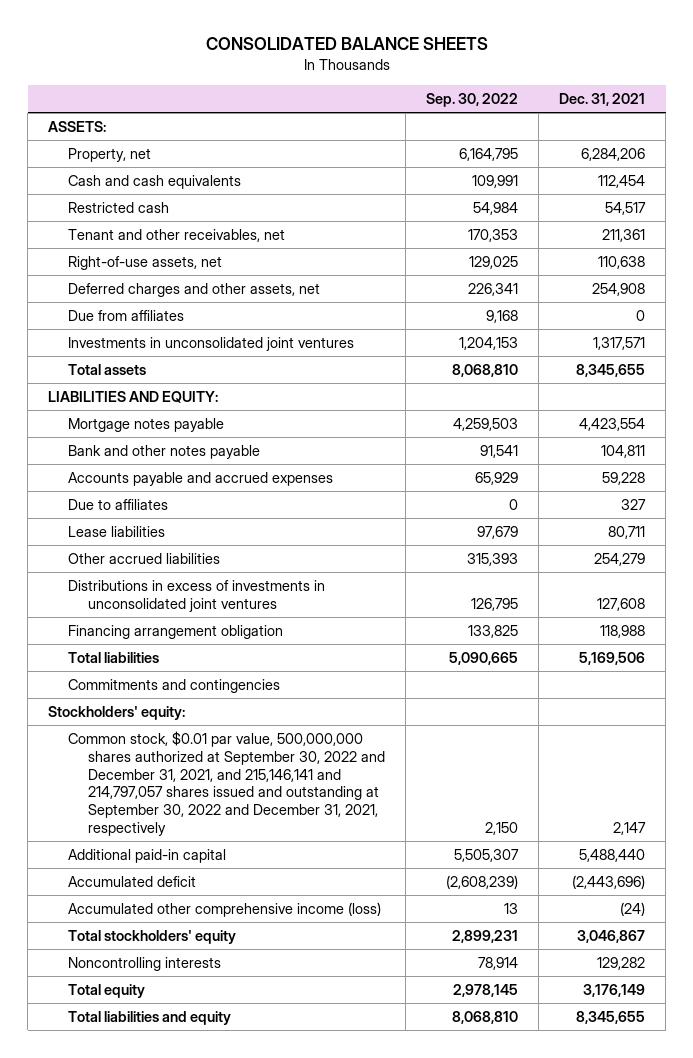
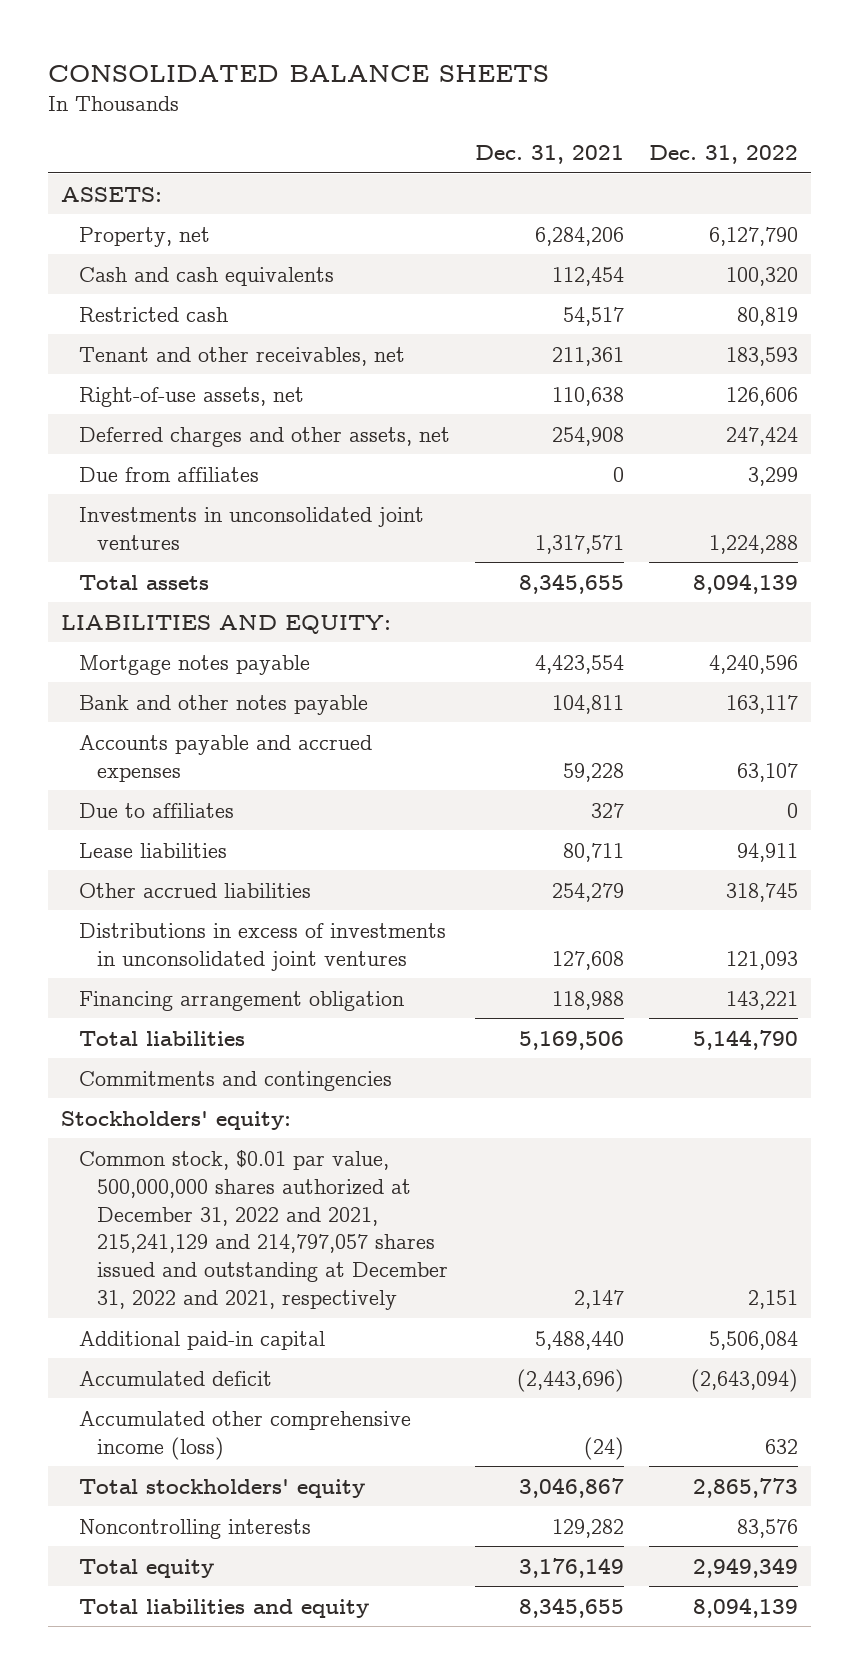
- | Sep. 30, 2022 | Dec. 31, 2021
+ | Dec. 31, 2021 | Dec. 31, 2022
- Common stock, $0.01 par value, 500,000,000 shares authorized at September 30, 2022 and December 31, 2021, and 215,146,141 and 214,797,057 shares issued and outstanding at September 30, 2022 and December 31, 2021, respectively | 2,150 | 2,147
+ Common stock, $0.01 par value, 500,000,000 shares authorized at December 31, 2022 and 2021, 215,241,129 and 214,797,057 shares issued and outstanding at December 31, 2022 and 2021, respectively | 2,147 | 2,151

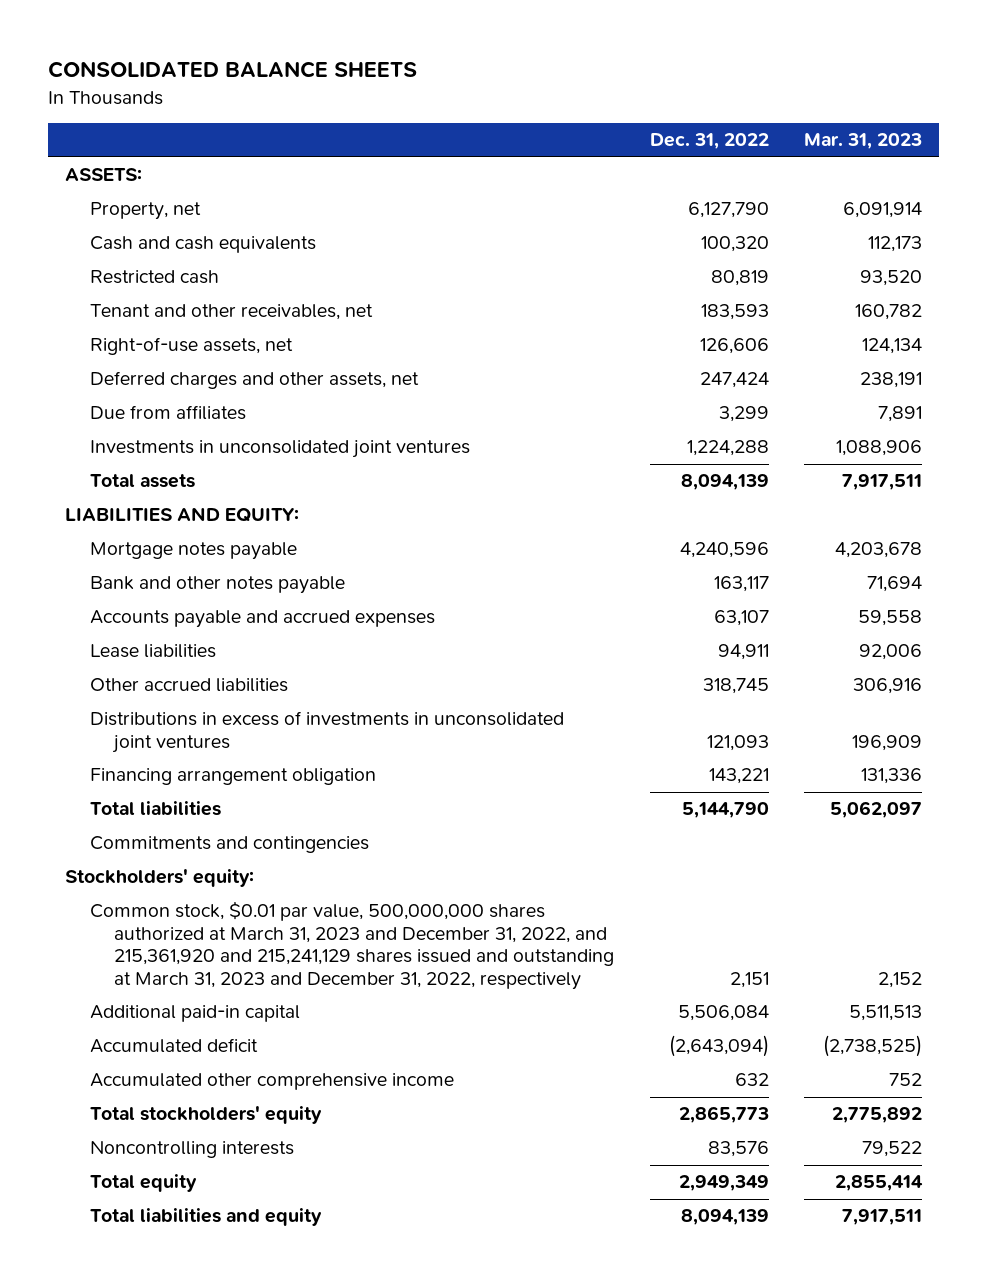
- | Dec. 31, 2021 | Dec. 31, 2022
+ | Dec. 31, 2022 | Mar. 31, 2023
- Due to affiliates | 327 | 0
- Common stock, $0.01 par value, 500,000,000 shares authorized at December 31, 2022 and 2021, 215,241,129 and 214,797,057 shares issued and outstanding at December 31, 2022 and 2021, respectively | 2,147 | 2,151
+ Common stock, $0.01 par value, 500,000,000 shares authorized at March 31, 2023 and December 31, 2022, and 215,361,920 and 215,241,129 shares issued and outstanding at March 31, 2023 and December 31, 2022, respectively | 2,151 | 2,152
- Accumulated other comprehensive income (loss) | (24) | 632
+ Accumulated other comprehensive income | 632 | 752

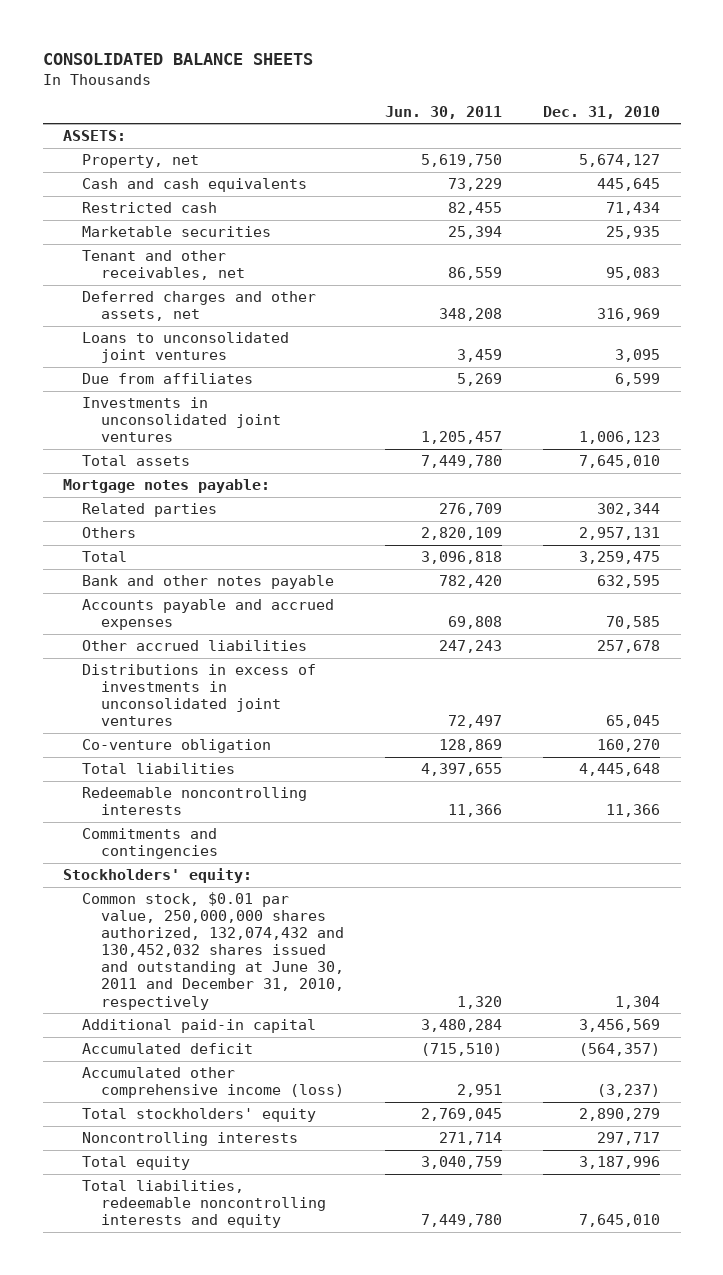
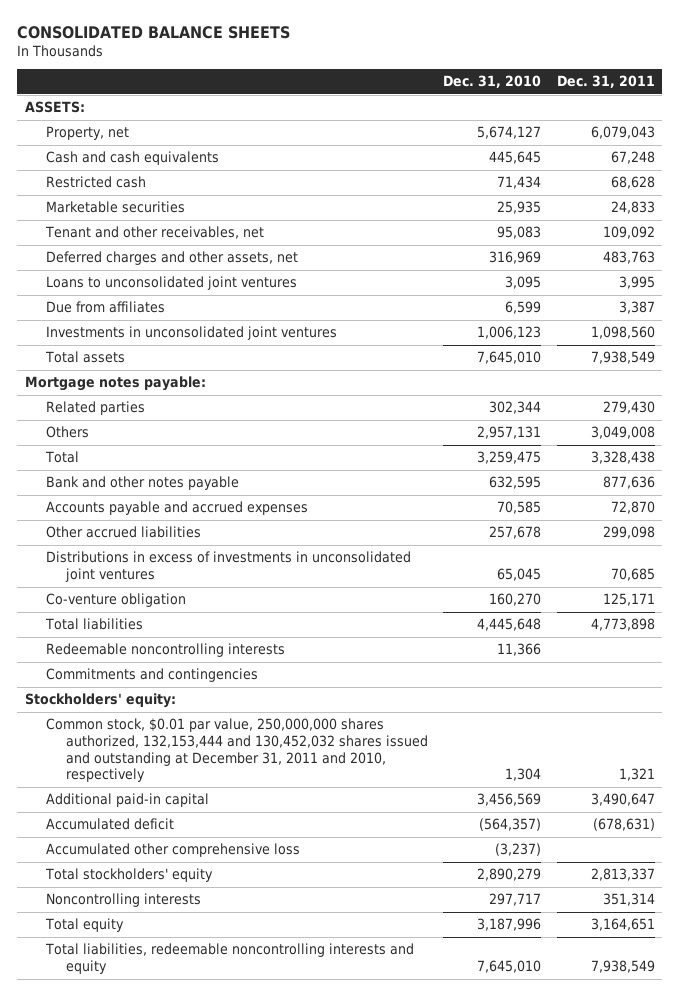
- | Jun. 30, 2011 | Dec. 31, 2010
+ | Dec. 31, 2010 | Dec. 31, 2011
- Common stock, $0.01 par value, 250,000,000 shares authorized, 132,074,432 and 130,452,032 shares issued and outstanding at June 30, 2011 and December 31, 2010, respectively | 1,320 | 1,304
+ Common stock, $0.01 par value, 250,000,000 shares authorized, 132,153,444 and 130,452,032 shares issued and outstanding at December 31, 2011 and 2010, respectively | 1,304 | 1,321
- Accumulated other comprehensive income (loss) | 2,951 | (3,237)
+ Accumulated other comprehensive loss | (3,237) |

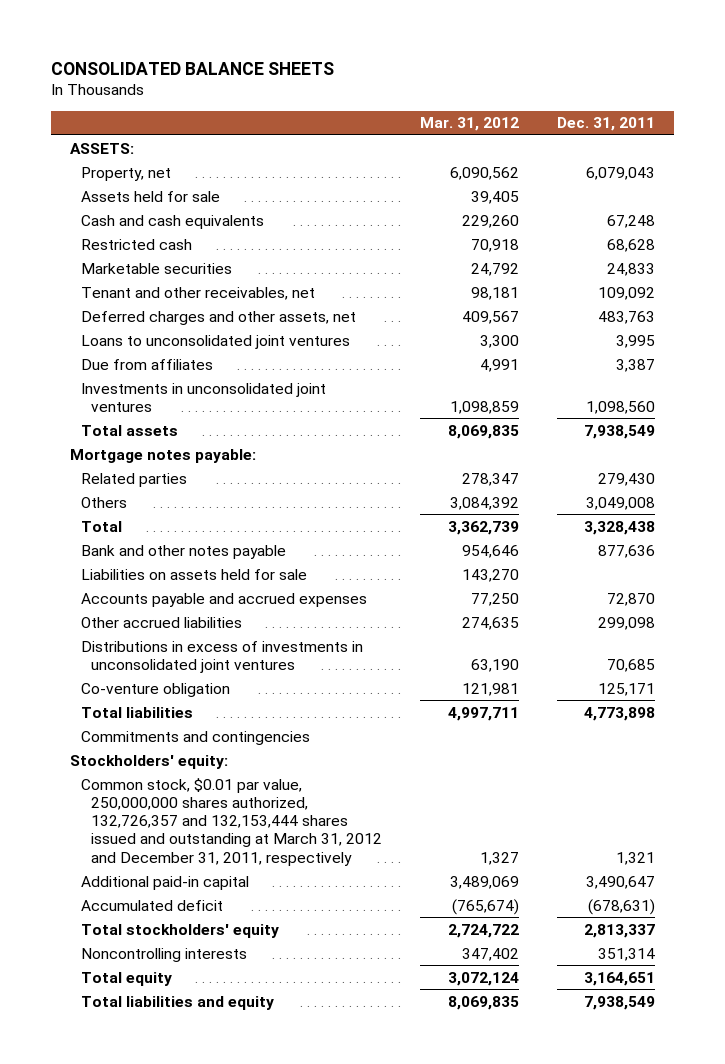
- | Dec. 31, 2010 | Dec. 31, 2011
+ | Mar. 31, 2012 | Dec. 31, 2011
+ Assets held for sale | 39,405 |
+ Liabilities on assets held for sale | 143,270 |
- Redeemable noncontrolling interests | 11,366 |
- Common stock, $0.01 par value, 250,000,000 shares authorized, 132,153,444 and 130,452,032 shares issued and outstanding at December 31, 2011 and 2010, respectively | 1,304 | 1,321
+ Common stock, $0.01 par value, 250,000,000 shares authorized, 132,726,357 and 132,153,444 shares issued and outstanding at March 31, 2012 and December 31, 2011, respectively | 1,327 | 1,321
- Accumulated other comprehensive loss | (3,237) |
- Total liabilities, redeemable noncontrolling interests and equity | 7,645,010 | 7,938,549
+ Total liabilities and equity | 8,069,835 | 7,938,549

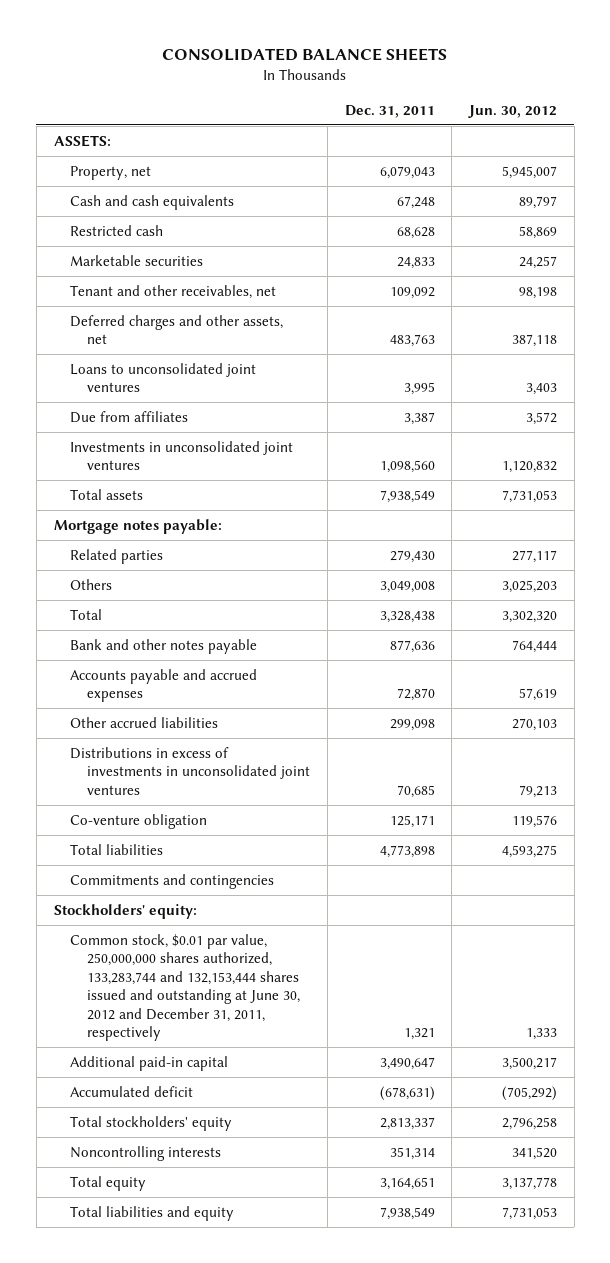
- | Mar. 31, 2012 | Dec. 31, 2011
+ | Dec. 31, 2011 | Jun. 30, 2012
- Assets held for sale | 39,405 |
- Liabilities on assets held for sale | 143,270 |
- Common stock, $0.01 par value, 250,000,000 shares authorized, 132,726,357 and 132,153,444 shares issued and outstanding at March 31, 2012 and December 31, 2011, respectively | 1,327 | 1,321
+ Common stock, $0.01 par value, 250,000,000 shares authorized, 133,283,744 and 132,153,444 shares issued and outstanding at June 30, 2012 and December 31, 2011, respectively | 1,321 | 1,333

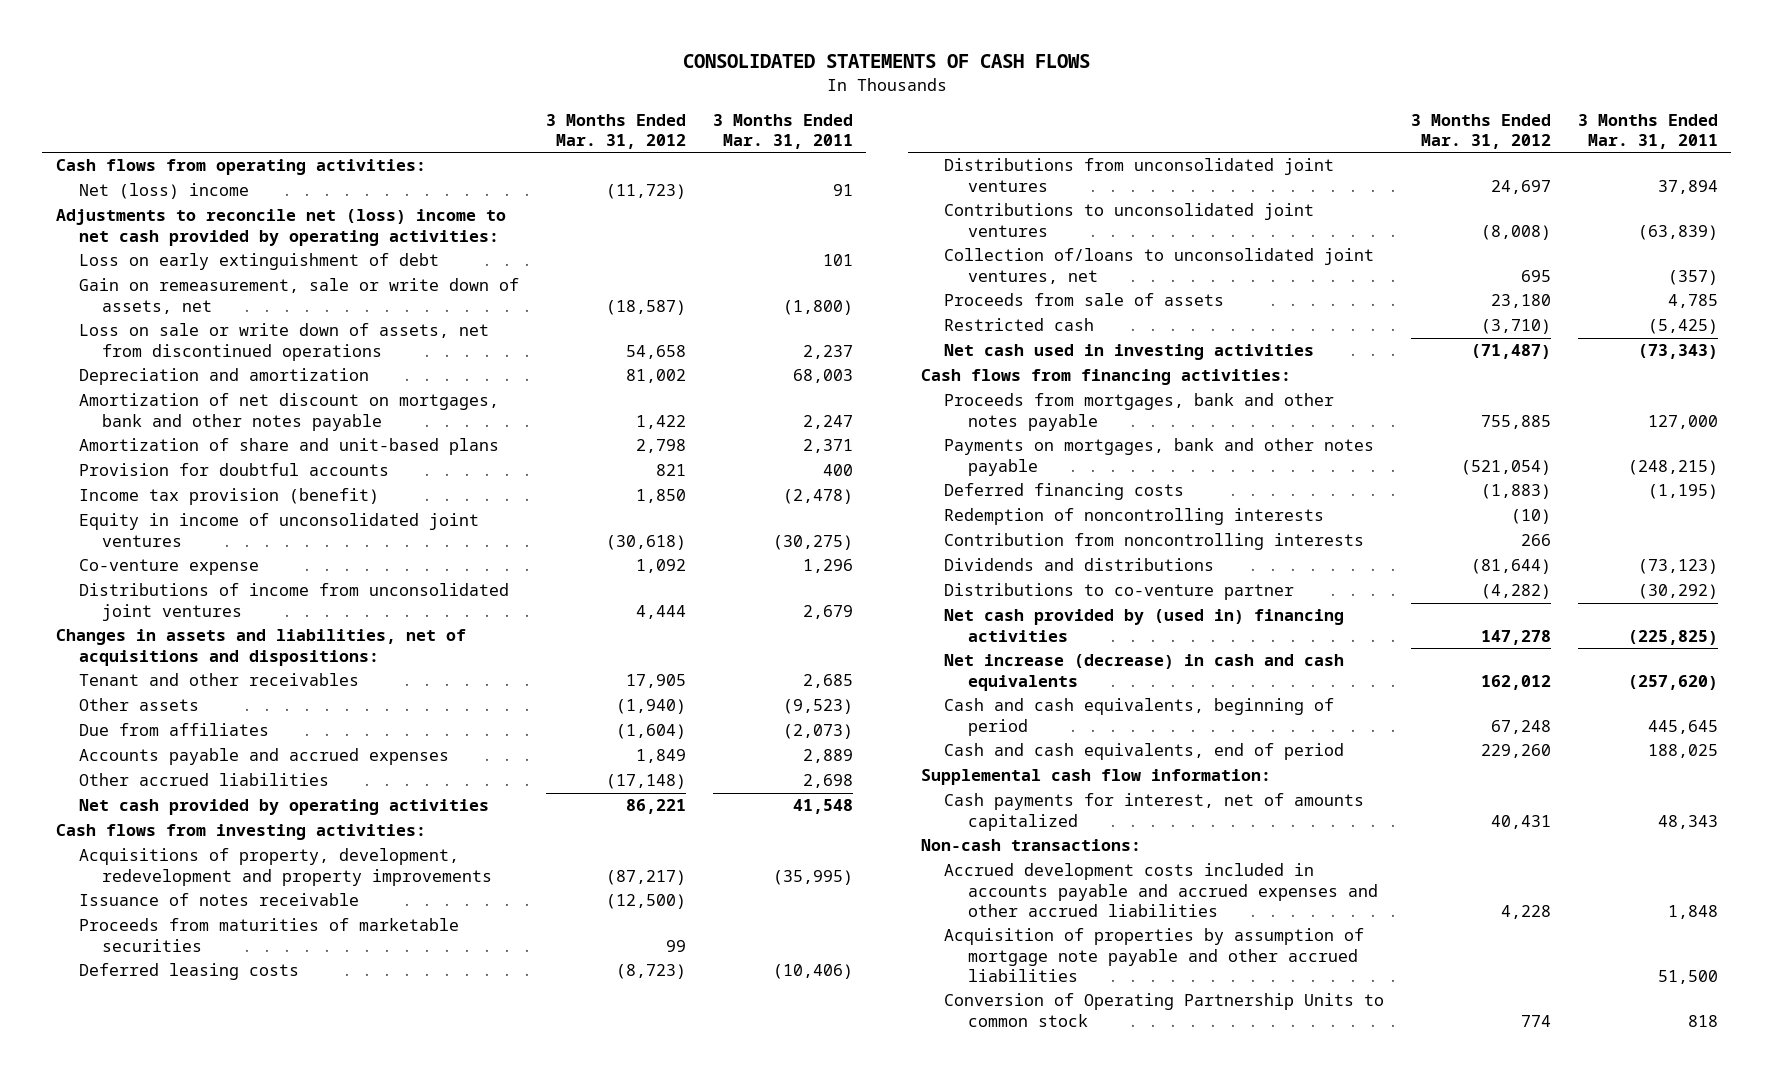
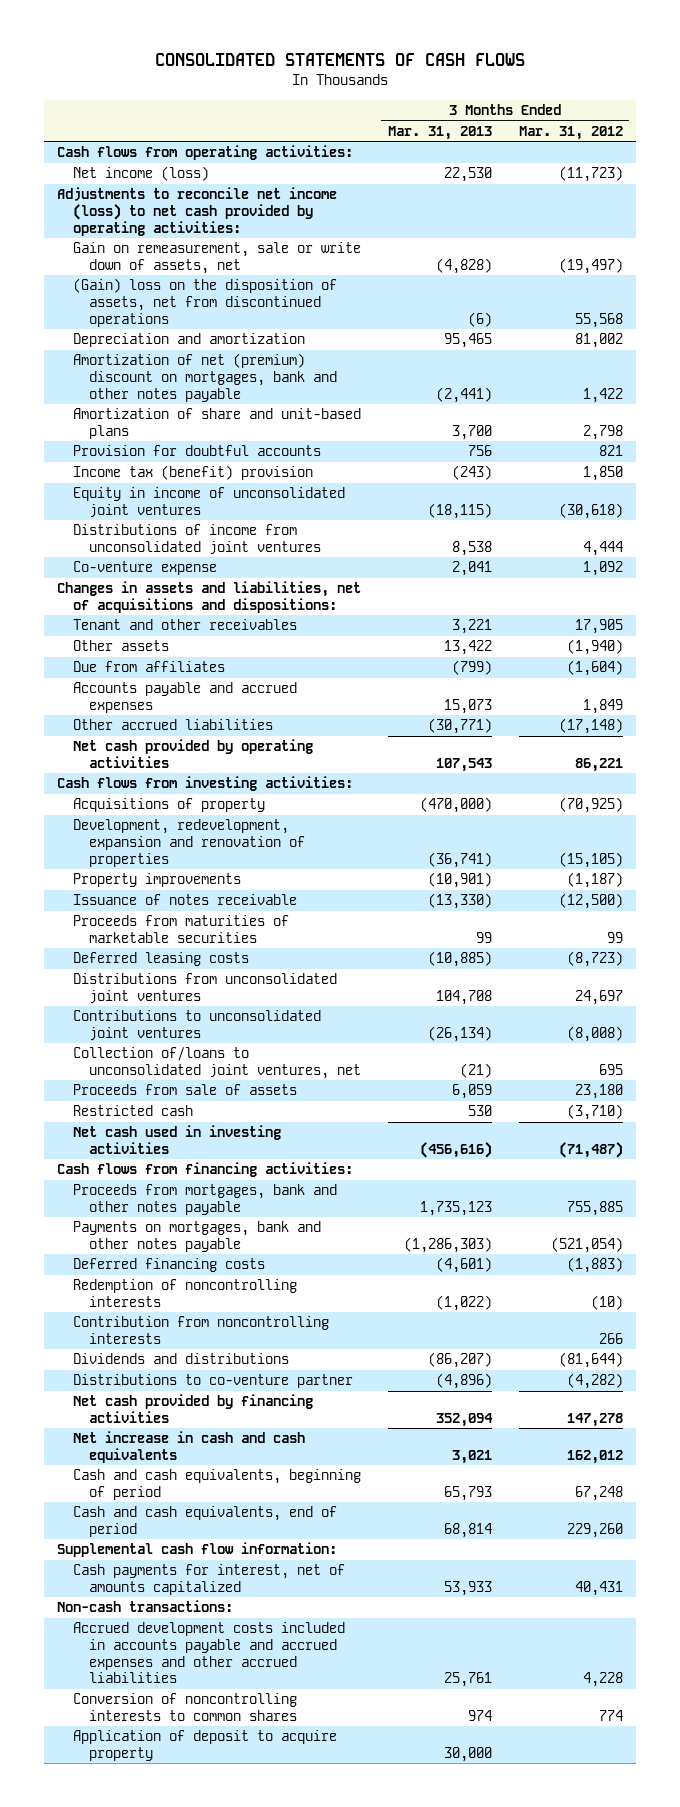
- | 3 Months Ended Mar. 31, 2012 | 3 Months Ended Mar. 31, 2011
+ | 3 Months Ended Mar. 31, 2013 | 3 Months Ended Mar. 31, 2012
- Net (loss) income | (11,723) | 91
- Adjustments to reconcile net (loss) income to net cash provided by operating activities:
- Loss on early extinguishment of debt | | 101
- Gain on remeasurement, sale or write down of assets, net | (18,587) | (1,800)
- Loss on sale or write down of assets, net from discontinued operations | 54,658 | 2,237
+ Net income (loss) | 22,530 | (11,723)
+ Adjustments to reconcile net income (loss) to net cash provided by operating activities:
+ Gain on remeasurement, sale or write down of assets, net | (4,828) | (19,497)
+ (Gain) loss on the disposition of assets, net from discontinued operations | (6) | 55,568
- Amortization of net discount on mortgages, bank and other notes payable | 1,422 | 2,247
+ Amortization of net (premium) discount on mortgages, bank and other notes payable | (2,441) | 1,422
- Income tax provision (benefit) | 1,850 | (2,478)
+ Income tax (benefit) provision | (243) | 1,850
moved down: Co-venture expense | 2,041 | 1,092
- Acquisitions of property, development, redevelopment and property improvements | (87,217) | (35,995)
+ Acquisitions of property | (470,000) | (70,925)
+ Development, redevelopment, expansion and renovation of properties | (36,741) | (15,105)
+ Property improvements | (10,901) | (1,187)
- Net cash provided by (used in) financing activities | 147,278 | (225,825)
- Net increase (decrease) in cash and cash equivalents | 162,012 | (257,620)
+ Net cash provided by financing activities | 352,094 | 147,278
+ Net increase in cash and cash equivalents | 3,021 | 162,012
- Acquisition of properties by assumption of mortgage note payable and other accrued liabilities | | 51,500
- Conversion of Operating Partnership Units to common stock | 774 | 818
+ Conversion of noncontrolling interests to common shares | 974 | 774
+ Application of deposit to acquire property | 30,000 |

